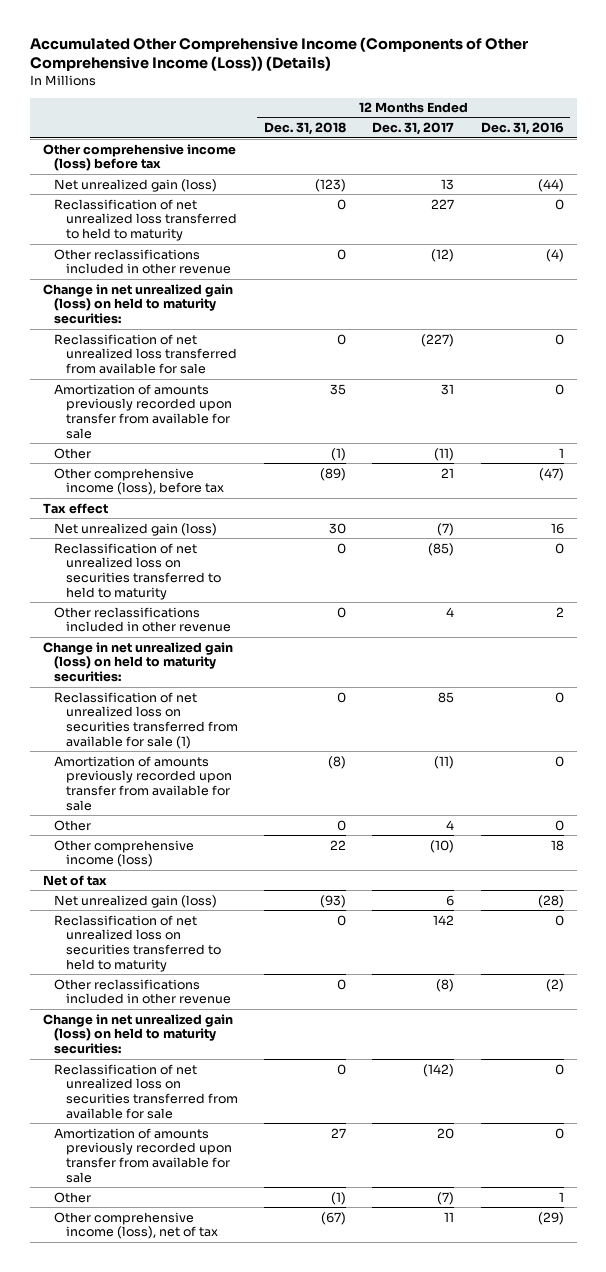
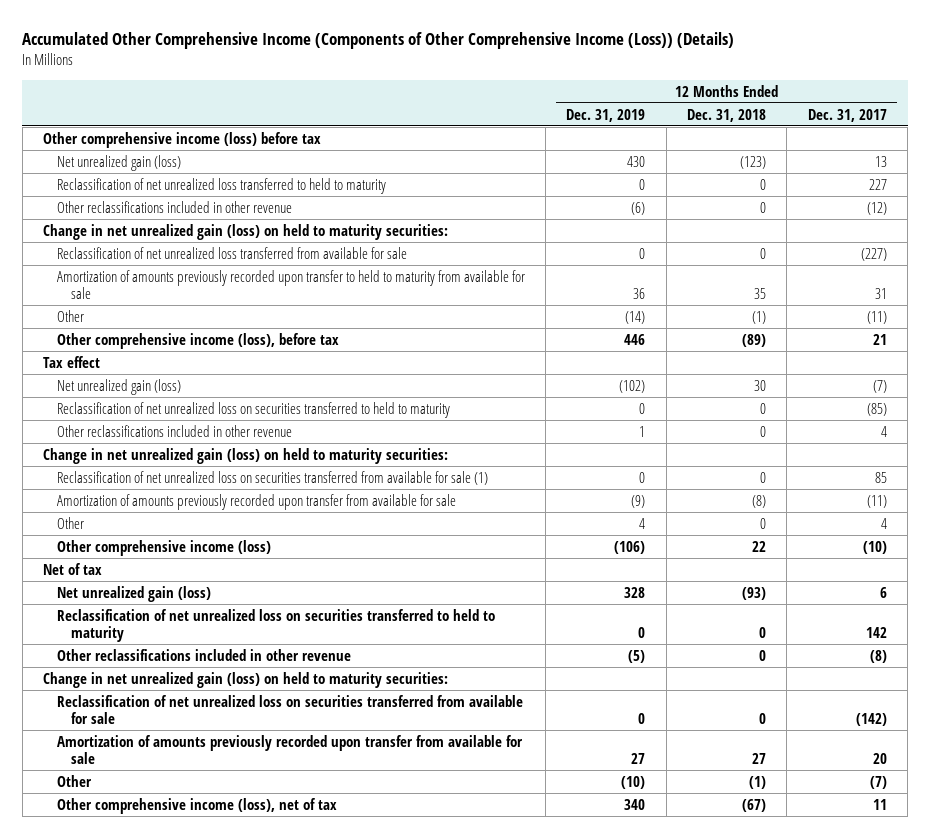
- | 12 Months Ended Dec. 31, 2018 | 12 Months Ended Dec. 31, 2017 | 12 Months Ended Dec. 31, 2016
+ | 12 Months Ended Dec. 31, 2019 | 12 Months Ended Dec. 31, 2018 | 12 Months Ended Dec. 31, 2017
- Amortization of amounts previously recorded upon transfer from available for sale | 35 | 31 | 0
+ Amortization of amounts previously recorded upon transfer to held to maturity from available for sale | 36 | 35 | 31

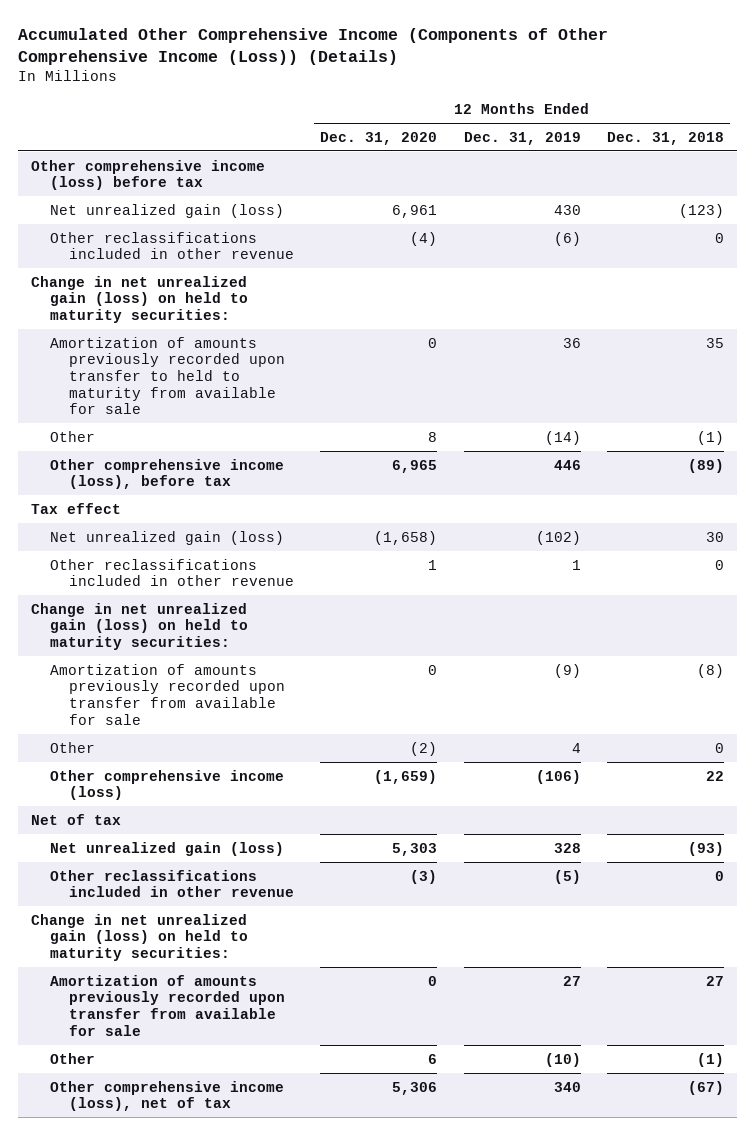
- | 12 Months Ended Dec. 31, 2019 | 12 Months Ended Dec. 31, 2018 | 12 Months Ended Dec. 31, 2017
+ | 12 Months Ended Dec. 31, 2020 | 12 Months Ended Dec. 31, 2019 | 12 Months Ended Dec. 31, 2018
- Reclassification of net unrealized loss transferred to held to maturity | 0 | 0 | 227
- Reclassification of net unrealized loss transferred from available for sale | 0 | 0 | (227)
- Reclassification of net unrealized loss on securities transferred to held to maturity | 0 | 0 | (85)
- Reclassification of net unrealized loss on securities transferred from available for sale (1) | 0 | 0 | 85
- Reclassification of net unrealized loss on securities transferred to held to maturity | 0 | 0 | 142
- Reclassification of net unrealized loss on securities transferred from available for sale | 0 | 0 | (142)

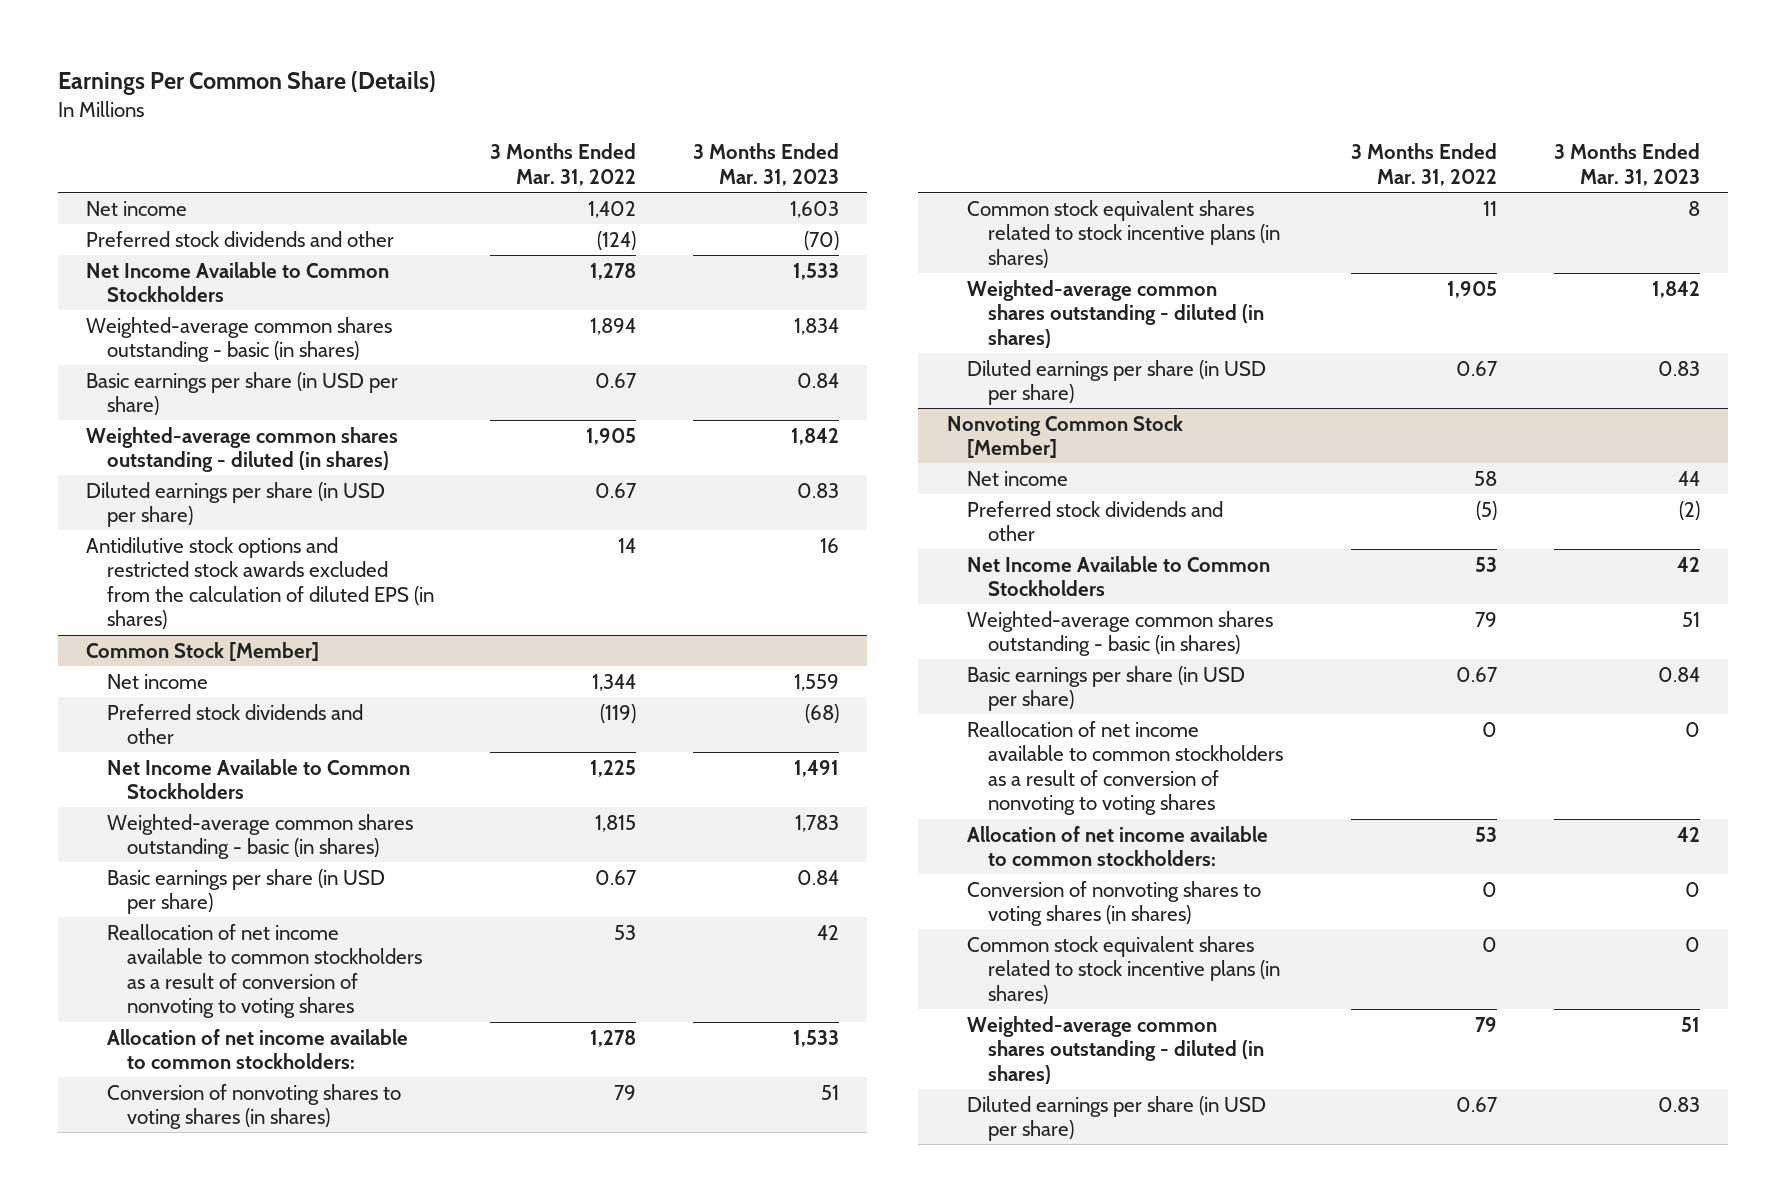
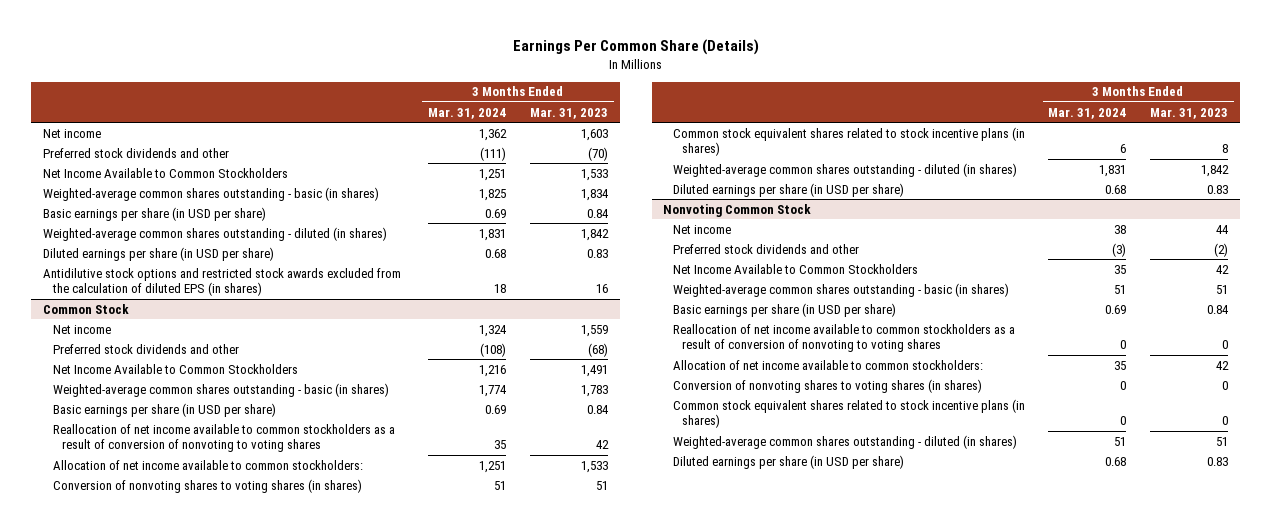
- | 3 Months Ended Mar. 31, 2022 | 3 Months Ended Mar. 31, 2023
+ | 3 Months Ended Mar. 31, 2024 | 3 Months Ended Mar. 31, 2023
- Common Stock [Member]
+ Common Stock
- Nonvoting Common Stock [Member]
+ Nonvoting Common Stock

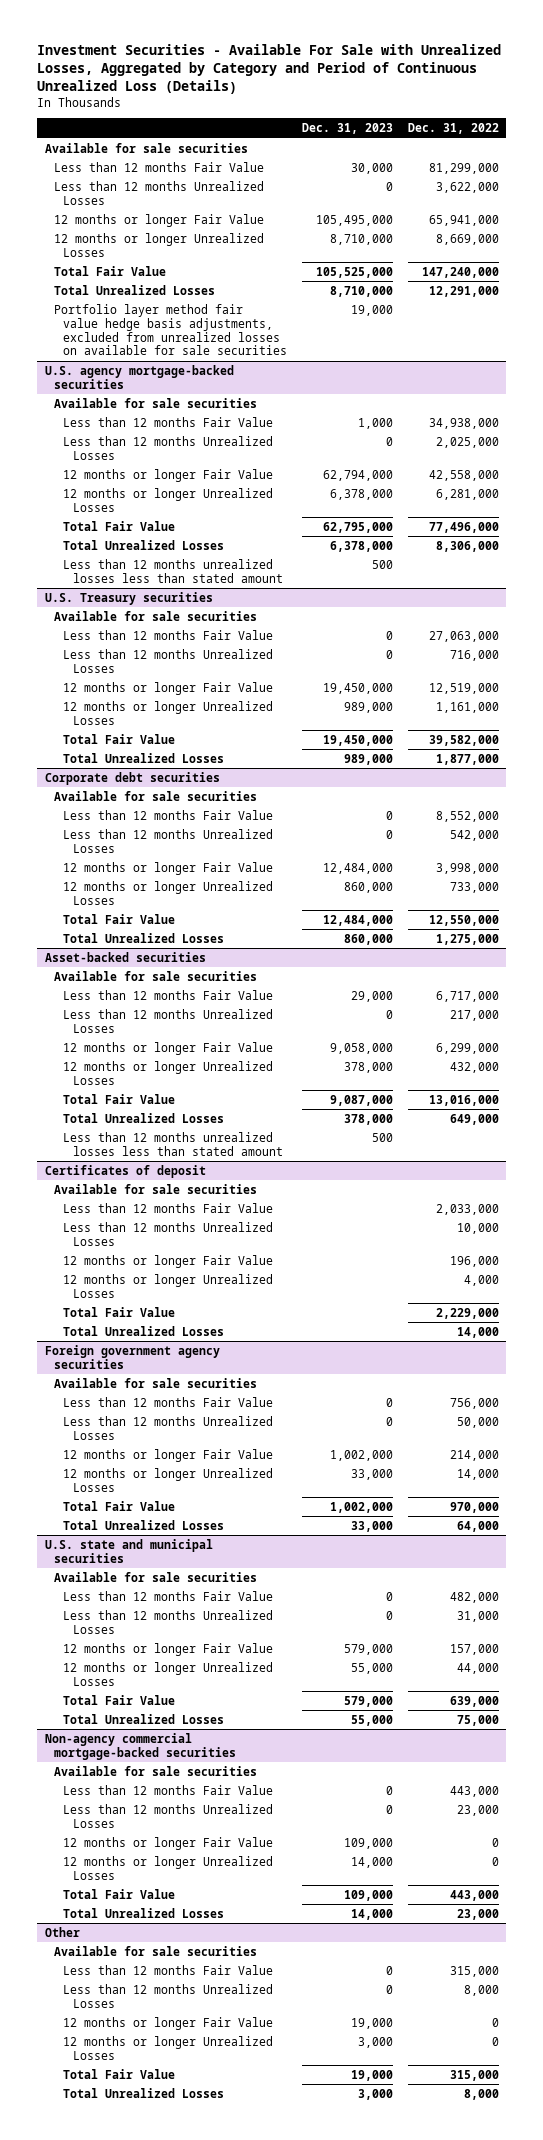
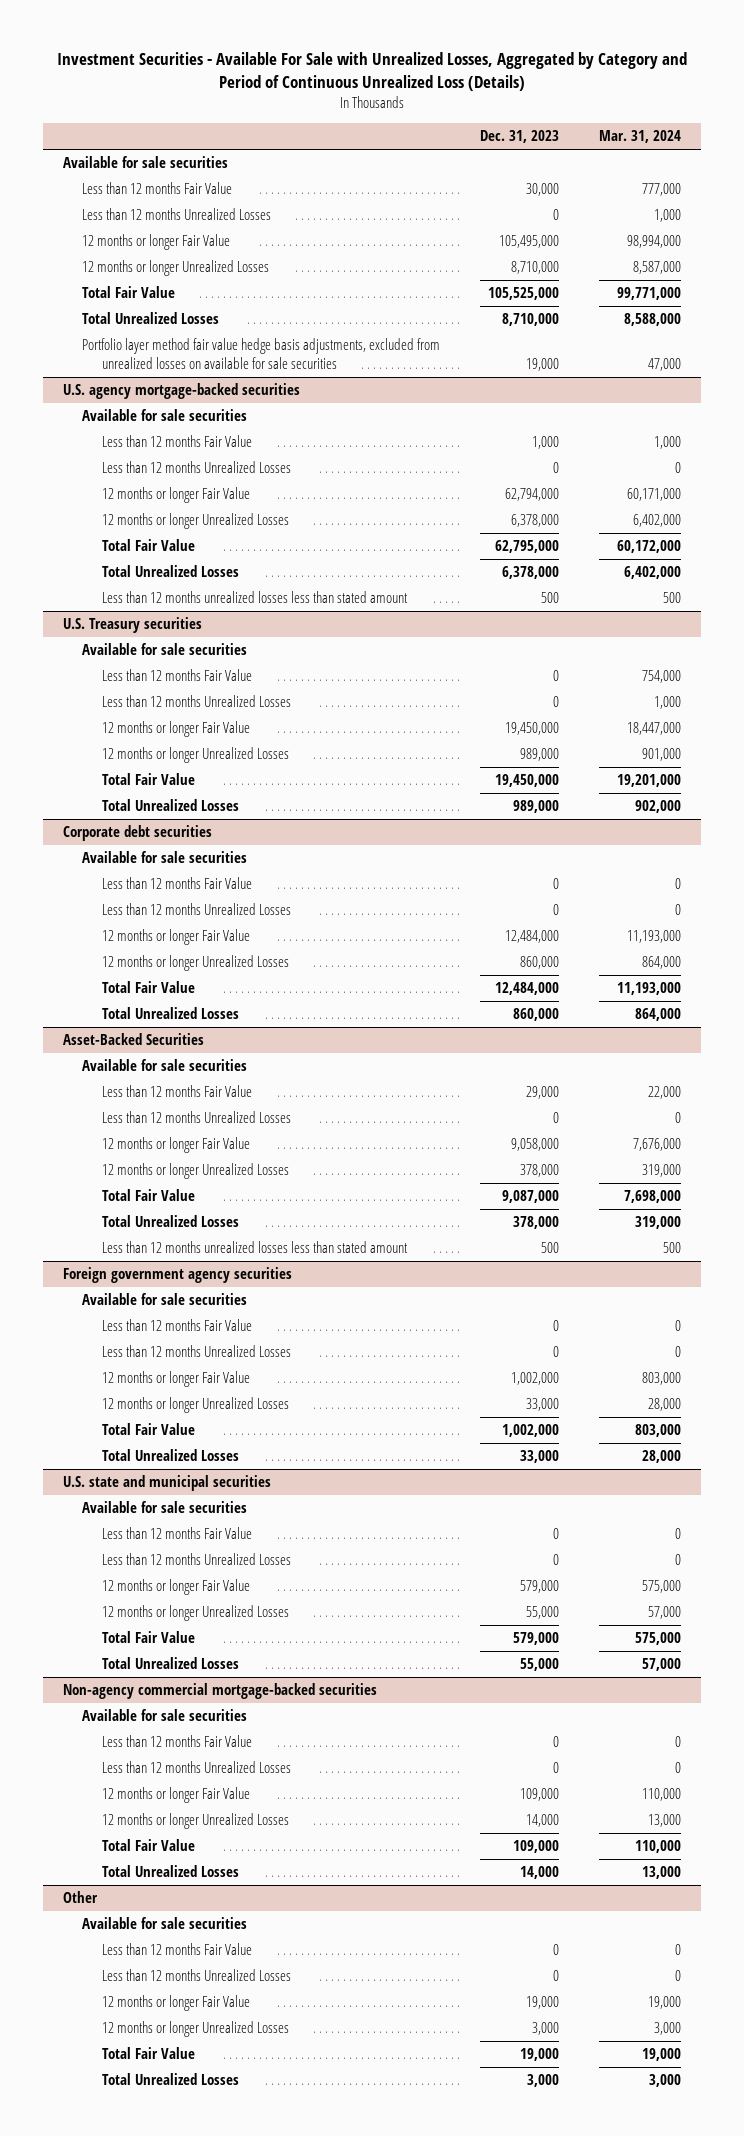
- | Dec. 31, 2023 | Dec. 31, 2022
+ | Dec. 31, 2023 | Mar. 31, 2024
- Asset-backed securities
+ Asset-Backed Securities
- Certificates of deposit
- Available for sale securities
- Less than 12 months Fair Value | | 2,033,000
- Less than 12 months Unrealized Losses | | 10,000
- 12 months or longer Fair Value | | 196,000
- 12 months or longer Unrealized Losses | | 4,000
- Total Fair Value | | 2,229,000
- Total Unrealized Losses | | 14,000

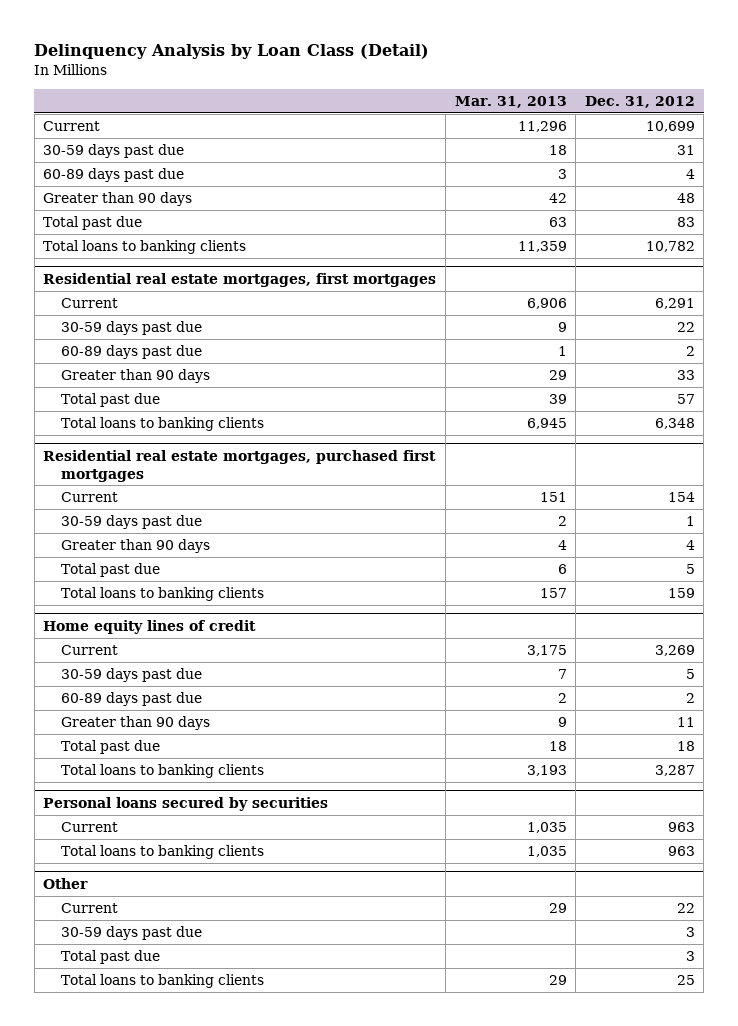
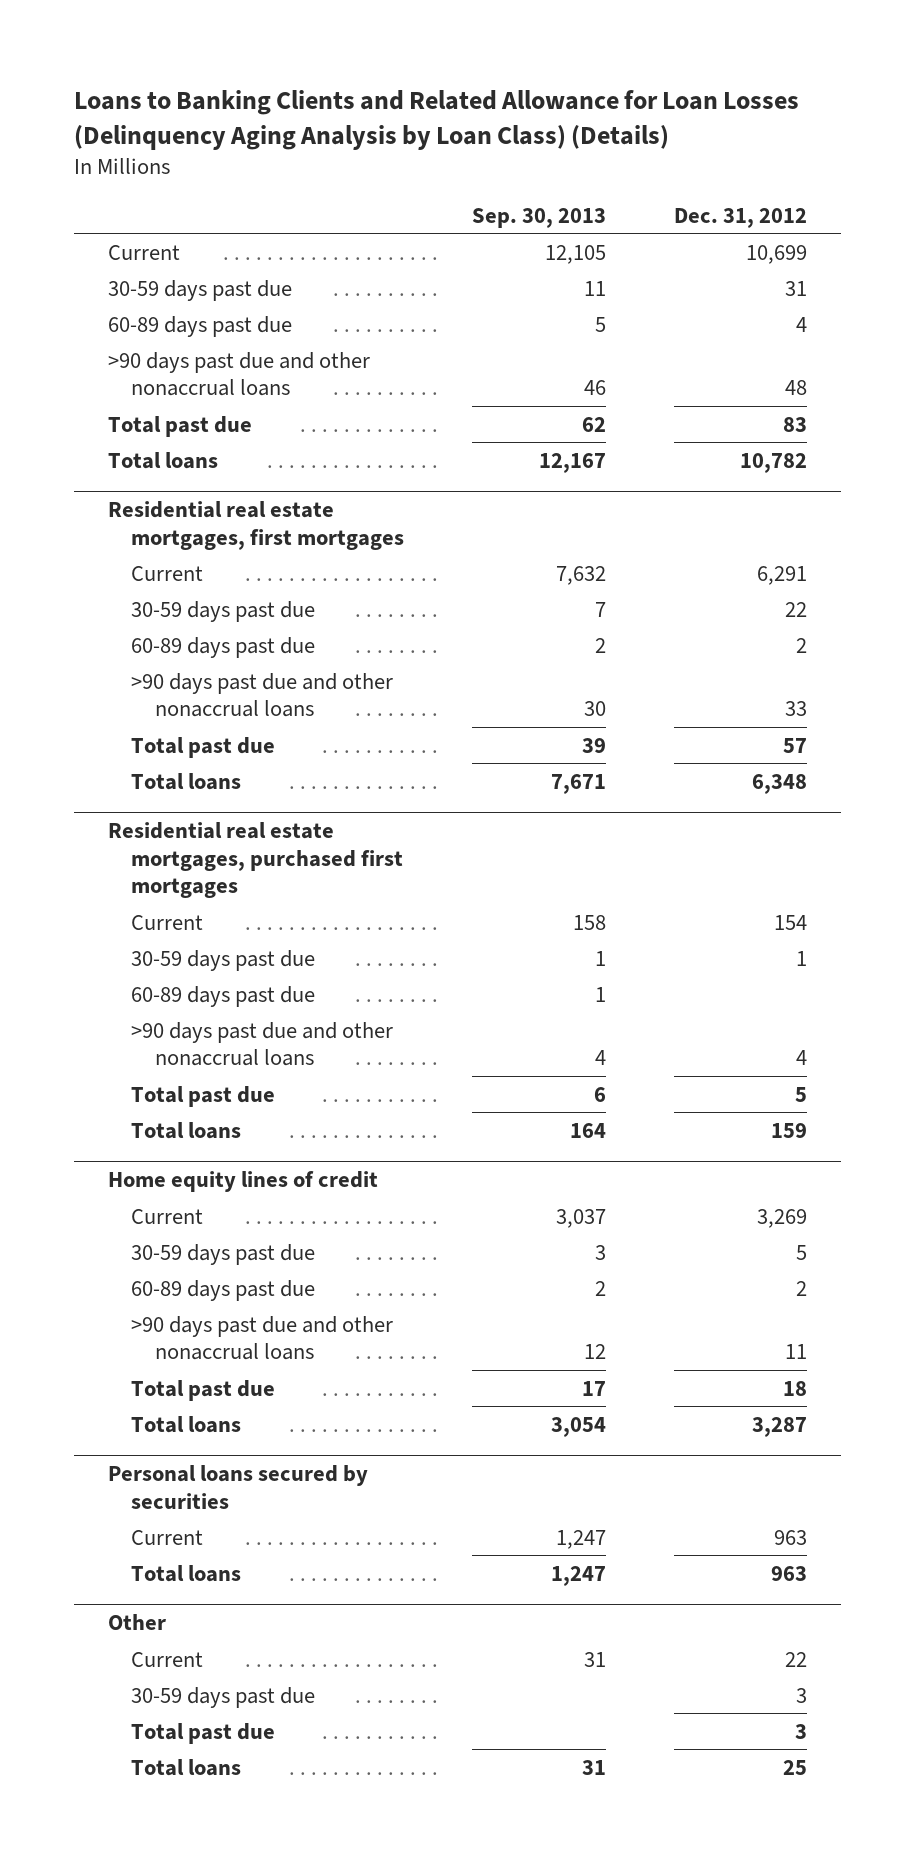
- Delinquency Analysis by Loan Class (Detail)
+ Loans to Banking Clients and Related Allowance for Loan Losses (Delinquency Aging Analysis by Loan Class) (Details)
- | Mar. 31, 2013 | Dec. 31, 2012
+ | Sep. 30, 2013 | Dec. 31, 2012
- Greater than 90 days | 42 | 48
+ >90 days past due and other nonaccrual loans | 46 | 48
- Total loans to banking clients | 11,359 | 10,782
+ Total loans | 12,167 | 10,782
@ Residential real estate mortgages, first mortgages
- Greater than 90 days | 29 | 33
+ >90 days past due and other nonaccrual loans | 30 | 33
- Total loans to banking clients | 6,945 | 6,348
+ Total loans | 7,671 | 6,348
@ Residential real estate mortgages, purchased first mortgages
- Greater than 90 days | 4 | 4
+ 60-89 days past due | 1 |
+ >90 days past due and other nonaccrual loans | 4 | 4
- Total loans to banking clients | 157 | 159
+ Total loans | 164 | 159
@ Home equity lines of credit
- Greater than 90 days | 9 | 11
+ >90 days past due and other nonaccrual loans | 12 | 11
- Total loans to banking clients | 3,193 | 3,287
+ Total loans | 3,054 | 3,287
@ Personal loans secured by securities
- Total loans to banking clients | 1,035 | 963
+ Total loans | 1,247 | 963
@ Other
- Total loans to banking clients | 29 | 25
+ Total loans | 31 | 25

